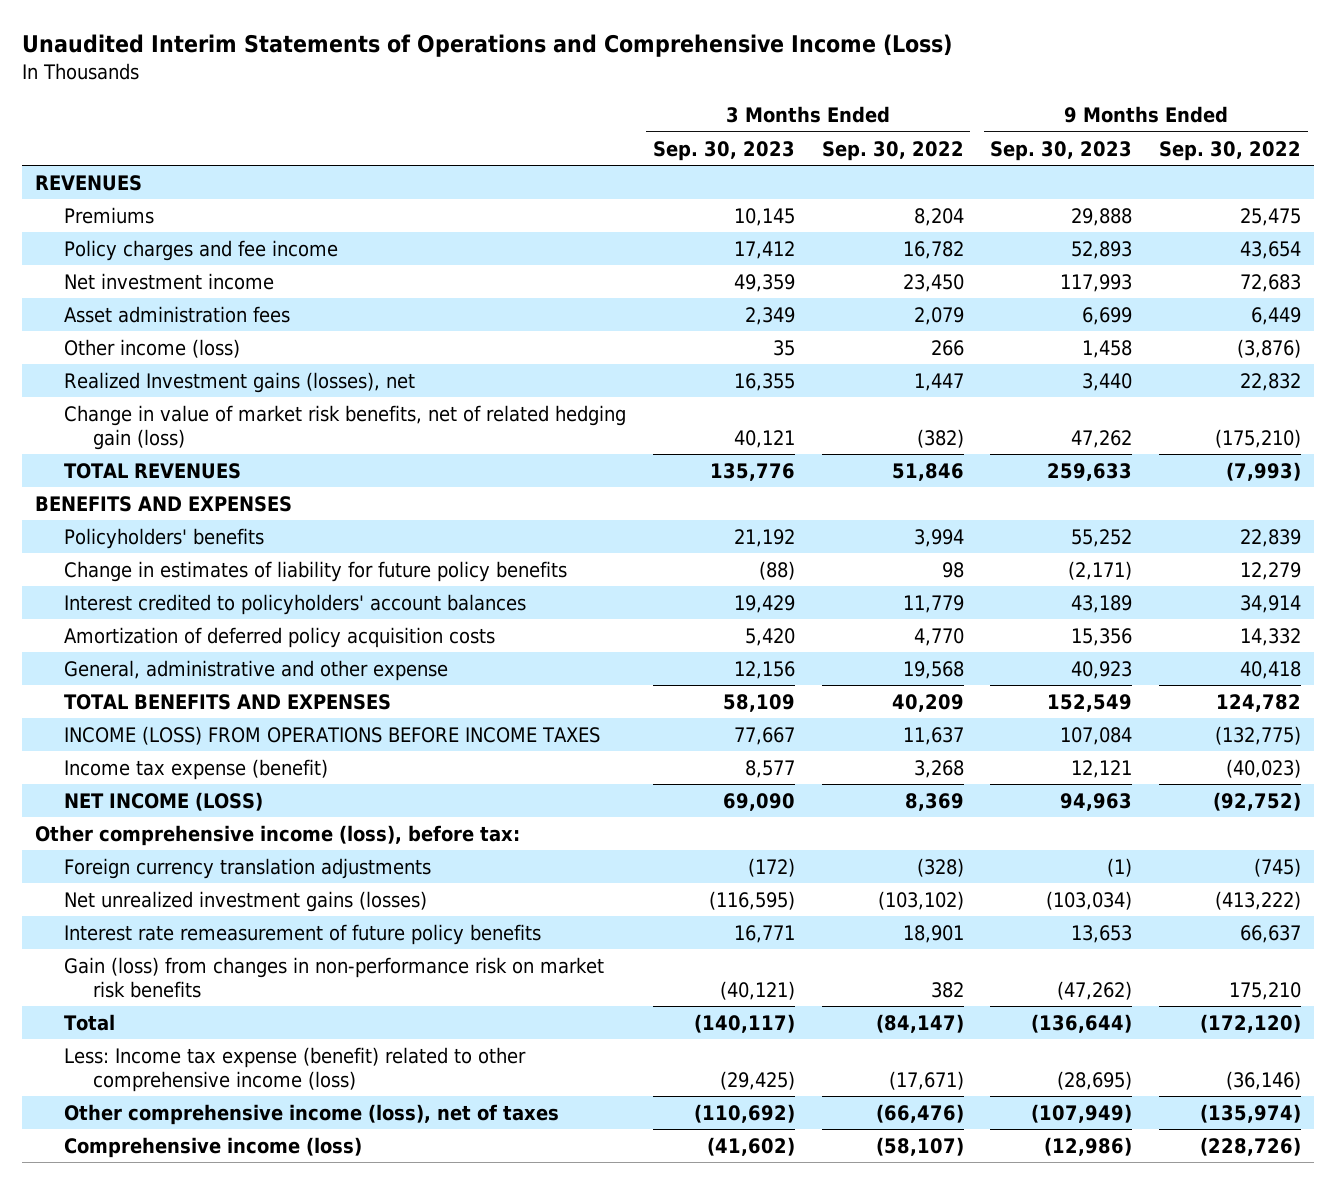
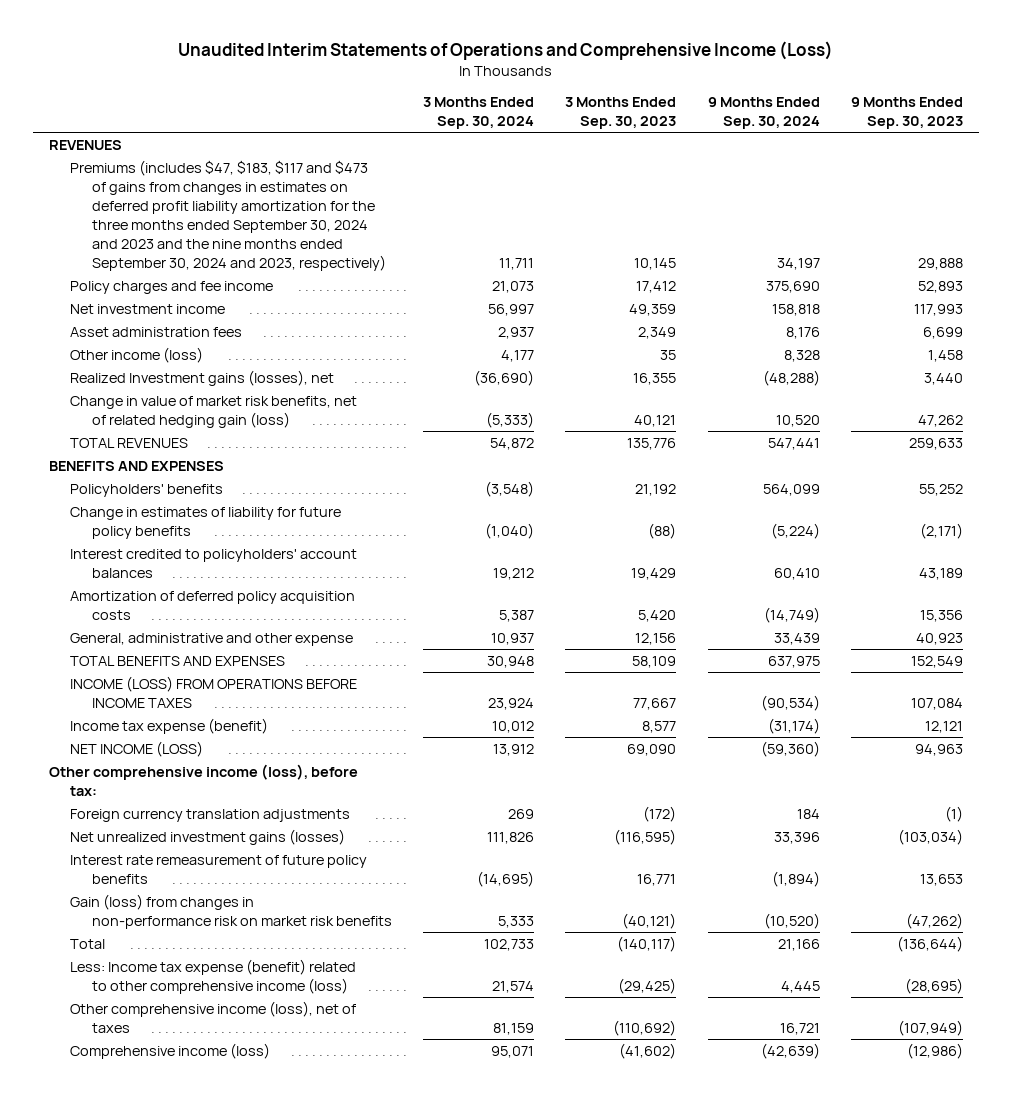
- | 3 Months Ended Sep. 30, 2023 | 3 Months Ended Sep. 30, 2022 | 9 Months Ended Sep. 30, 2023 | 9 Months Ended Sep. 30, 2022
+ | 3 Months Ended Sep. 30, 2024 | 3 Months Ended Sep. 30, 2023 | 9 Months Ended Sep. 30, 2024 | 9 Months Ended Sep. 30, 2023
- Premiums | 10,145 | 8,204 | 29,888 | 25,475
+ Premiums (includes $47, $183, $117 and $473 of gains from changes in estimates on deferred profit liability amortization for the three months ended September 30, 2024 and 2023 and the nine months ended September 30, 2024 and 2023, respectively) | 11,711 | 10,145 | 34,197 | 29,888

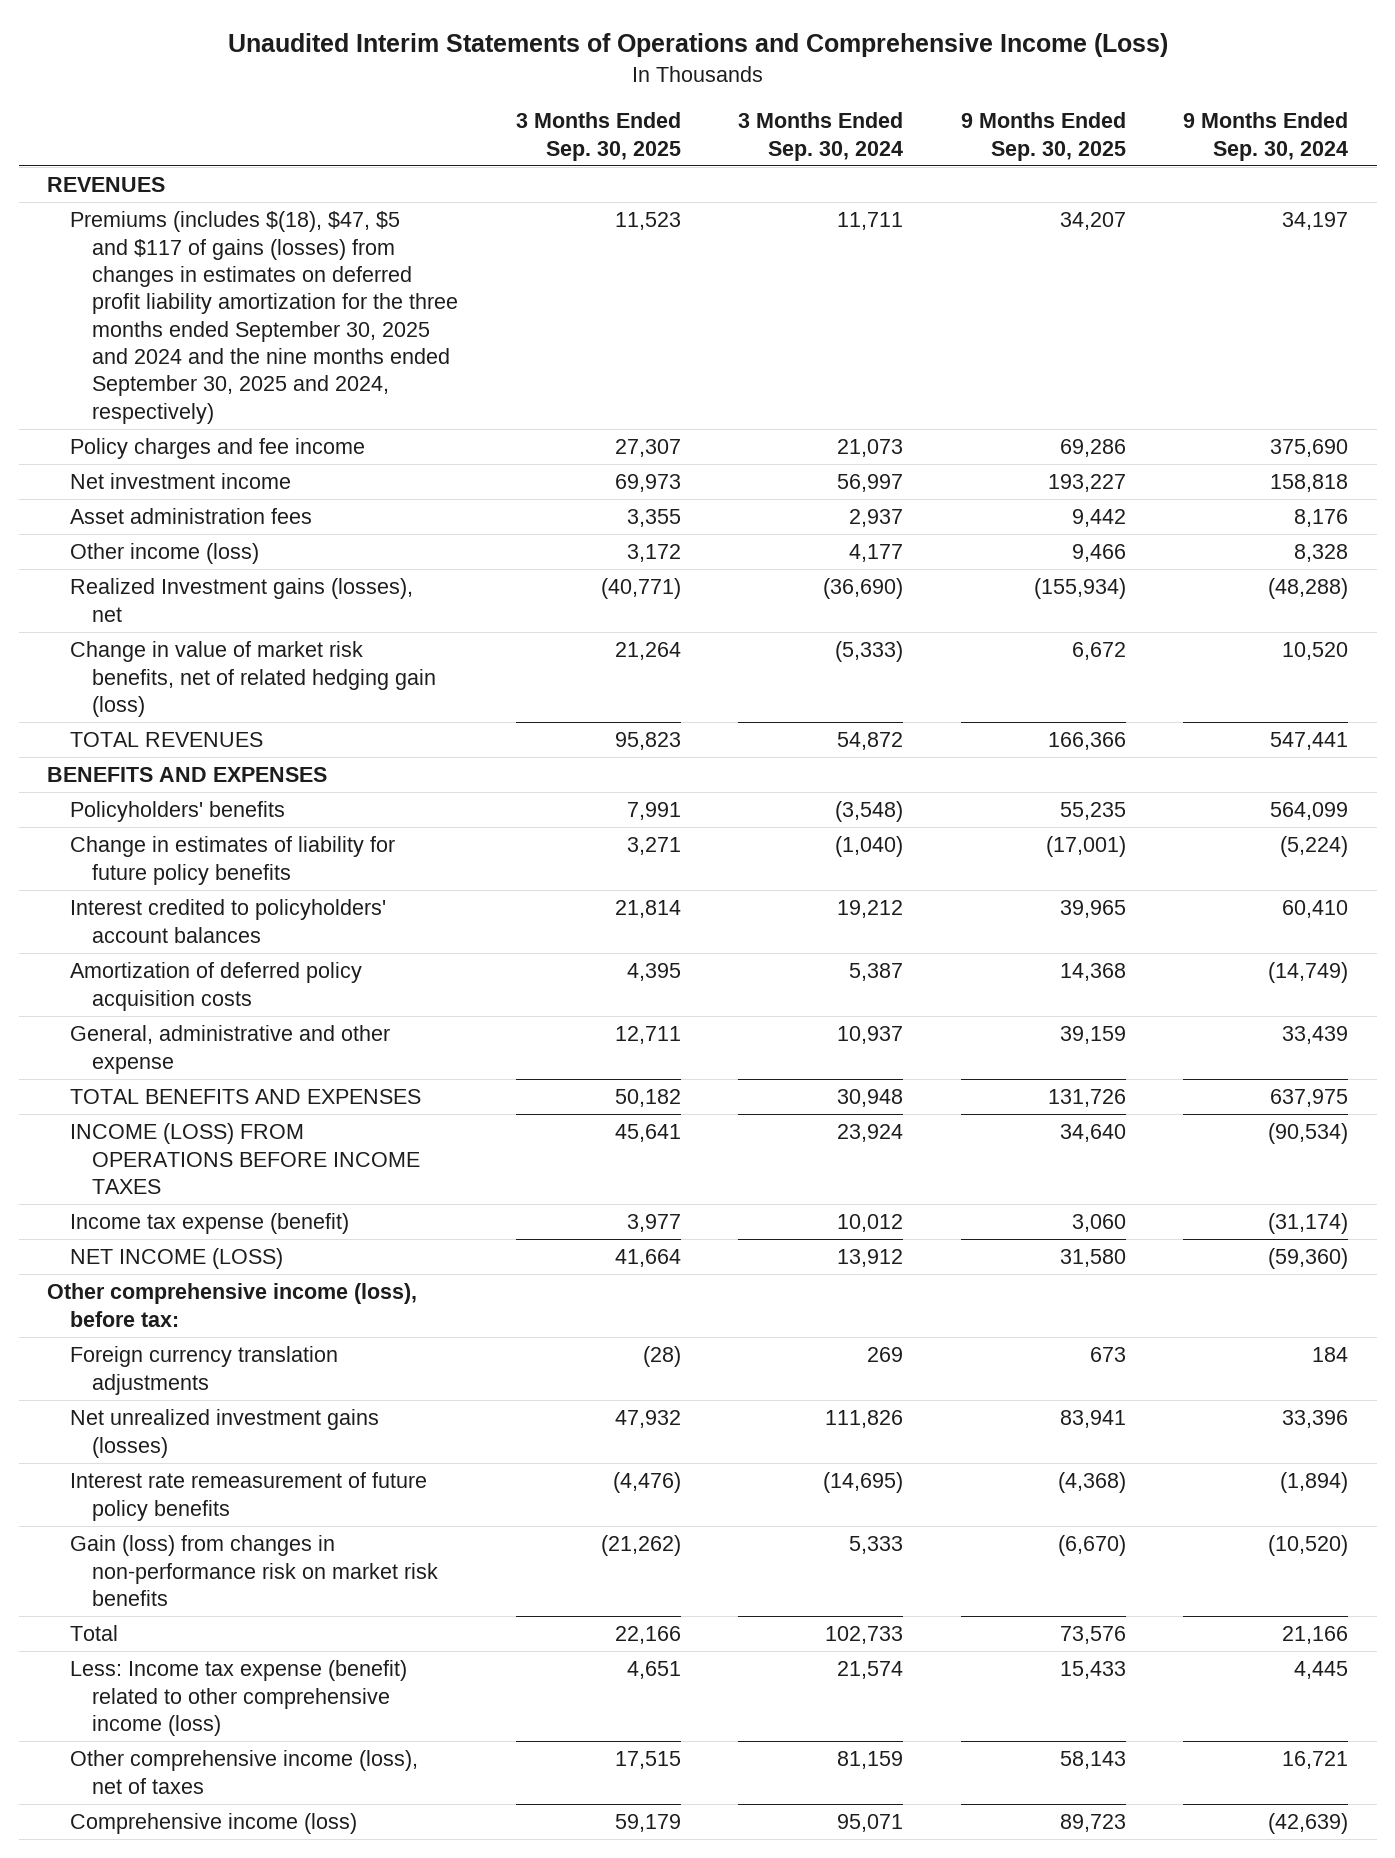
- | 3 Months Ended Sep. 30, 2024 | 3 Months Ended Sep. 30, 2023 | 9 Months Ended Sep. 30, 2024 | 9 Months Ended Sep. 30, 2023
+ | 3 Months Ended Sep. 30, 2025 | 3 Months Ended Sep. 30, 2024 | 9 Months Ended Sep. 30, 2025 | 9 Months Ended Sep. 30, 2024
- Premiums (includes $47, $183, $117 and $473 of gains from changes in estimates on deferred profit liability amortization for the three months ended September 30, 2024 and 2023 and the nine months ended September 30, 2024 and 2023, respectively) | 11,711 | 10,145 | 34,197 | 29,888
+ Premiums (includes $(18), $47, $5 and $117 of gains (losses) from changes in estimates on deferred profit liability amortization for the three months ended September 30, 2025 and 2024 and the nine months ended September 30, 2025 and 2024, respectively) | 11,523 | 11,711 | 34,207 | 34,197

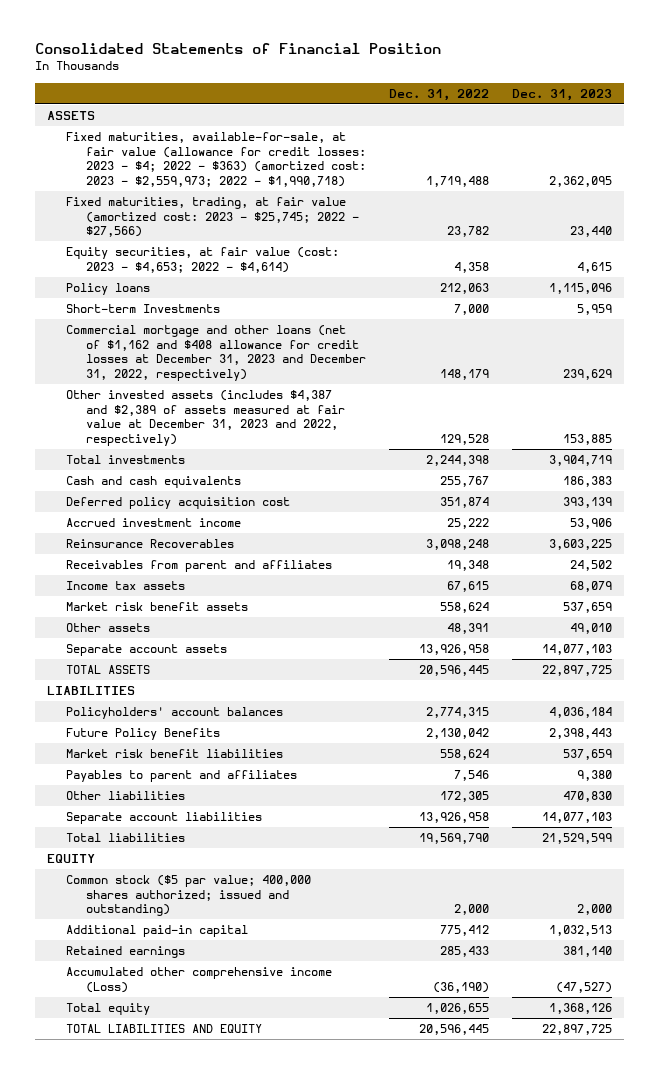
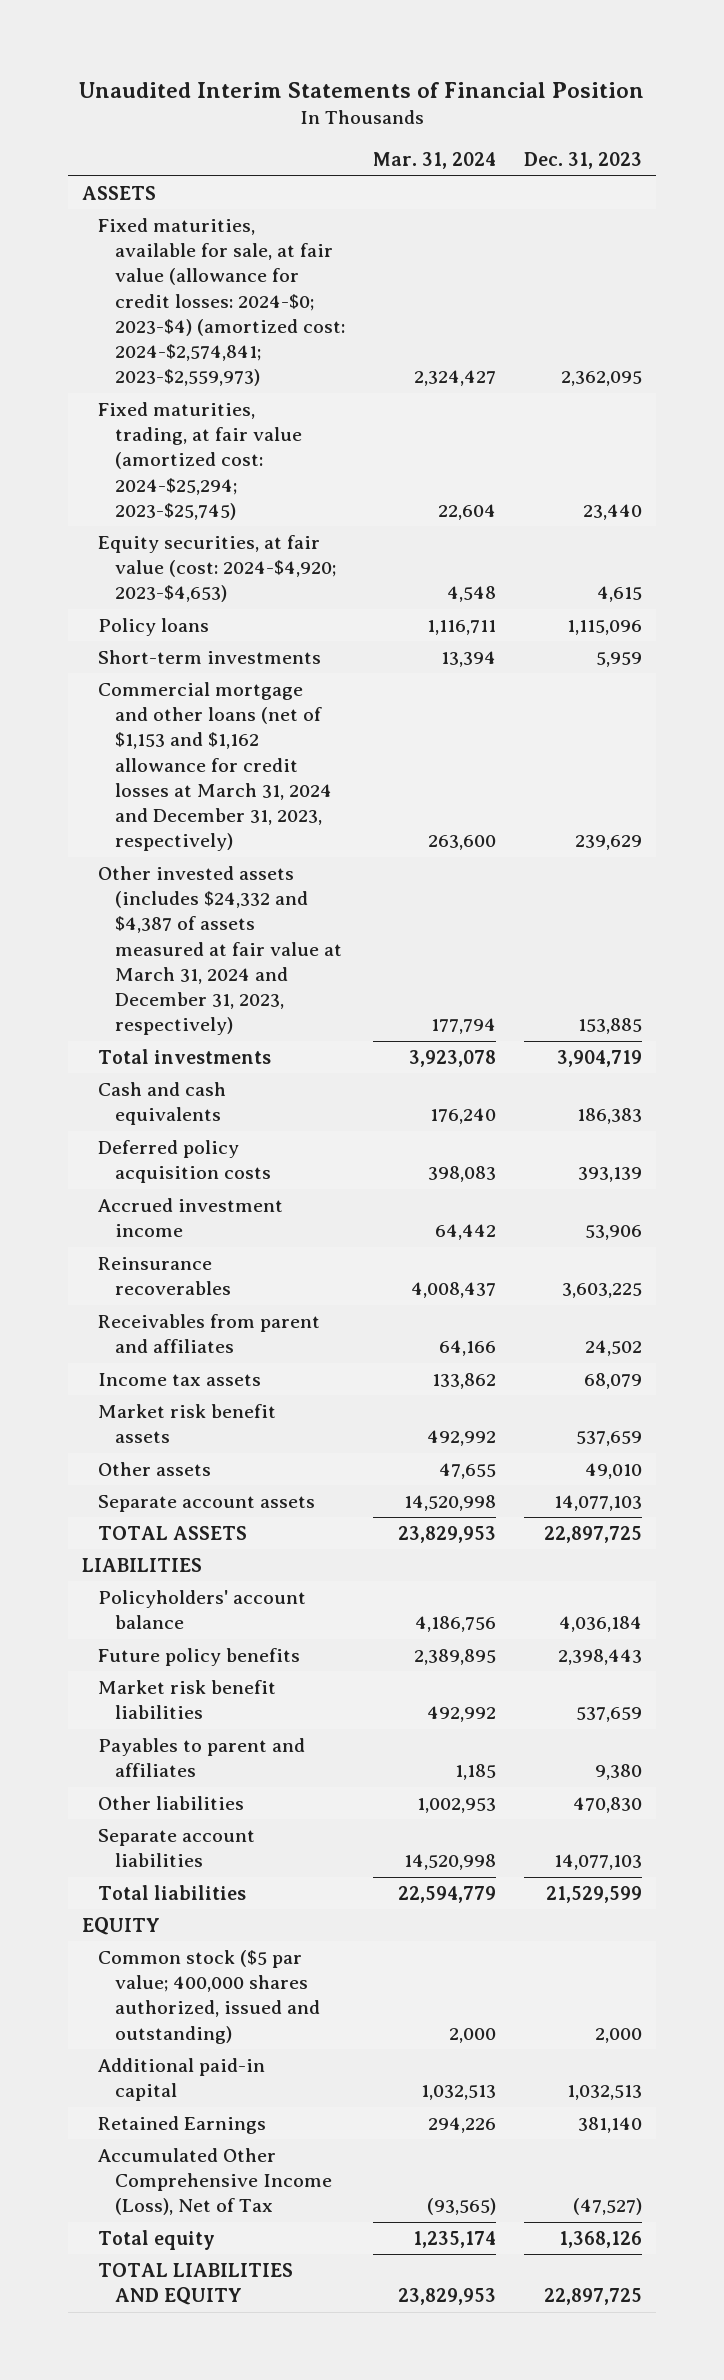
- Consolidated Statements of Financial Position
+ Unaudited Interim Statements of Financial Position
- | Dec. 31, 2022 | Dec. 31, 2023
+ | Mar. 31, 2024 | Dec. 31, 2023
- Fixed maturities, available-for-sale, at fair value (allowance for credit losses: 2023 - $4; 2022 - $363) (amortized cost: 2023 - $2,559,973; 2022 - $1,990,718) | 1,719,488 | 2,362,095
- Fixed maturities, trading, at fair value (amortized cost: 2023 - $25,745; 2022 - $27,566) | 23,782 | 23,440
- Equity securities, at fair value (cost: 2023 - $4,653; 2022 - $4,614) | 4,358 | 4,615
+ Fixed maturities, available for sale, at fair value (allowance for credit losses: 2024-$0; 2023-$4) (amortized cost: 2024-$2,574,841; 2023-$2,559,973) | 2,324,427 | 2,362,095
+ Fixed maturities, trading, at fair value (amortized cost: 2024-$25,294; 2023-$25,745) | 22,604 | 23,440
+ Equity securities, at fair value (cost: 2024-$4,920; 2023-$4,653) | 4,548 | 4,615
- Short-term Investments | 7,000 | 5,959
- Commercial mortgage and other loans (net of $1,162 and $408 allowance for credit losses at December 31, 2023 and December 31, 2022, respectively) | 148,179 | 239,629
- Other invested assets (includes $4,387 and $2,389 of assets measured at fair value at December 31, 2023 and 2022, respectively) | 129,528 | 153,885
+ Short-term investments | 13,394 | 5,959
+ Commercial mortgage and other loans (net of $1,153 and $1,162 allowance for credit losses at March 31, 2024 and December 31, 2023, respectively) | 263,600 | 239,629
+ Other invested assets (includes $24,332 and $4,387 of assets measured at fair value at March 31, 2024 and December 31, 2023, respectively) | 177,794 | 153,885
- Deferred policy acquisition cost | 351,874 | 393,139
+ Deferred policy acquisition costs | 398,083 | 393,139
- Reinsurance Recoverables | 3,098,248 | 3,603,225
+ Reinsurance recoverables | 4,008,437 | 3,603,225
- Policyholders' account balances | 2,774,315 | 4,036,184
- Future Policy Benefits | 2,130,042 | 2,398,443
+ Policyholders' account balance | 4,186,756 | 4,036,184
+ Future policy benefits | 2,389,895 | 2,398,443
- Common stock ($5 par value; 400,000 shares authorized; issued and outstanding) | 2,000 | 2,000
+ Common stock ($5 par value; 400,000 shares authorized, issued and outstanding) | 2,000 | 2,000
- Retained earnings | 285,433 | 381,140
- Accumulated other comprehensive income (Loss) | (36,190) | (47,527)
+ Retained Earnings | 294,226 | 381,140
+ Accumulated Other Comprehensive Income (Loss), Net of Tax | (93,565) | (47,527)

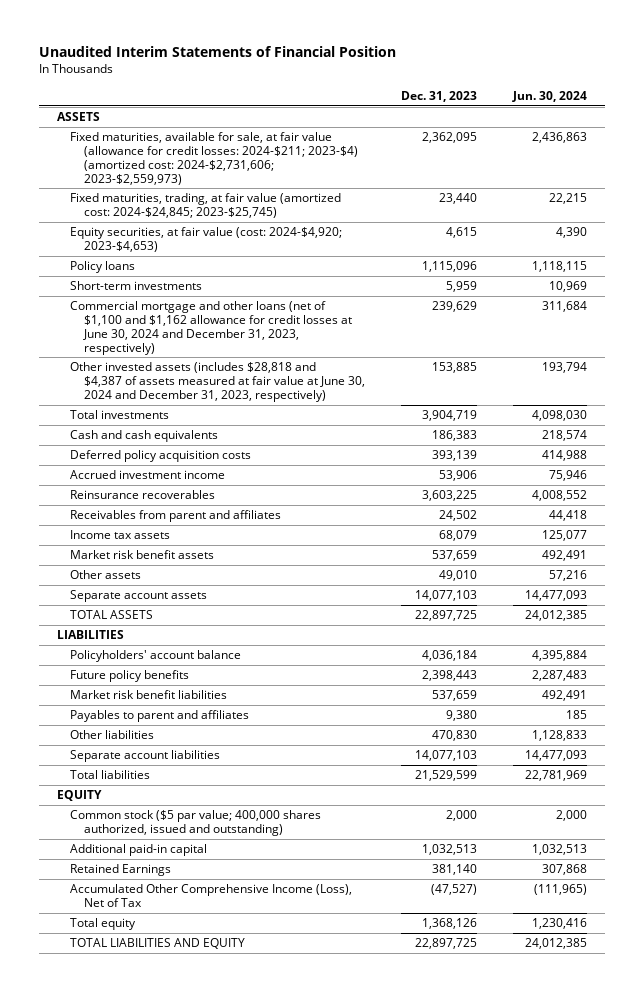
- | Mar. 31, 2024 | Dec. 31, 2023
+ | Dec. 31, 2023 | Jun. 30, 2024
- Fixed maturities, available for sale, at fair value (allowance for credit losses: 2024-$0; 2023-$4) (amortized cost: 2024-$2,574,841; 2023-$2,559,973) | 2,324,427 | 2,362,095
- Fixed maturities, trading, at fair value (amortized cost: 2024-$25,294; 2023-$25,745) | 22,604 | 23,440
+ Fixed maturities, available for sale, at fair value (allowance for credit losses: 2024-$211; 2023-$4) (amortized cost: 2024-$2,731,606; 2023-$2,559,973) | 2,362,095 | 2,436,863
+ Fixed maturities, trading, at fair value (amortized cost: 2024-$24,845; 2023-$25,745) | 23,440 | 22,215
- Commercial mortgage and other loans (net of $1,153 and $1,162 allowance for credit losses at March 31, 2024 and December 31, 2023, respectively) | 263,600 | 239,629
- Other invested assets (includes $24,332 and $4,387 of assets measured at fair value at March 31, 2024 and December 31, 2023, respectively) | 177,794 | 153,885
+ Commercial mortgage and other loans (net of $1,100 and $1,162 allowance for credit losses at June 30, 2024 and December 31, 2023, respectively) | 239,629 | 311,684
+ Other invested assets (includes $28,818 and $4,387 of assets measured at fair value at June 30, 2024 and December 31, 2023, respectively) | 153,885 | 193,794

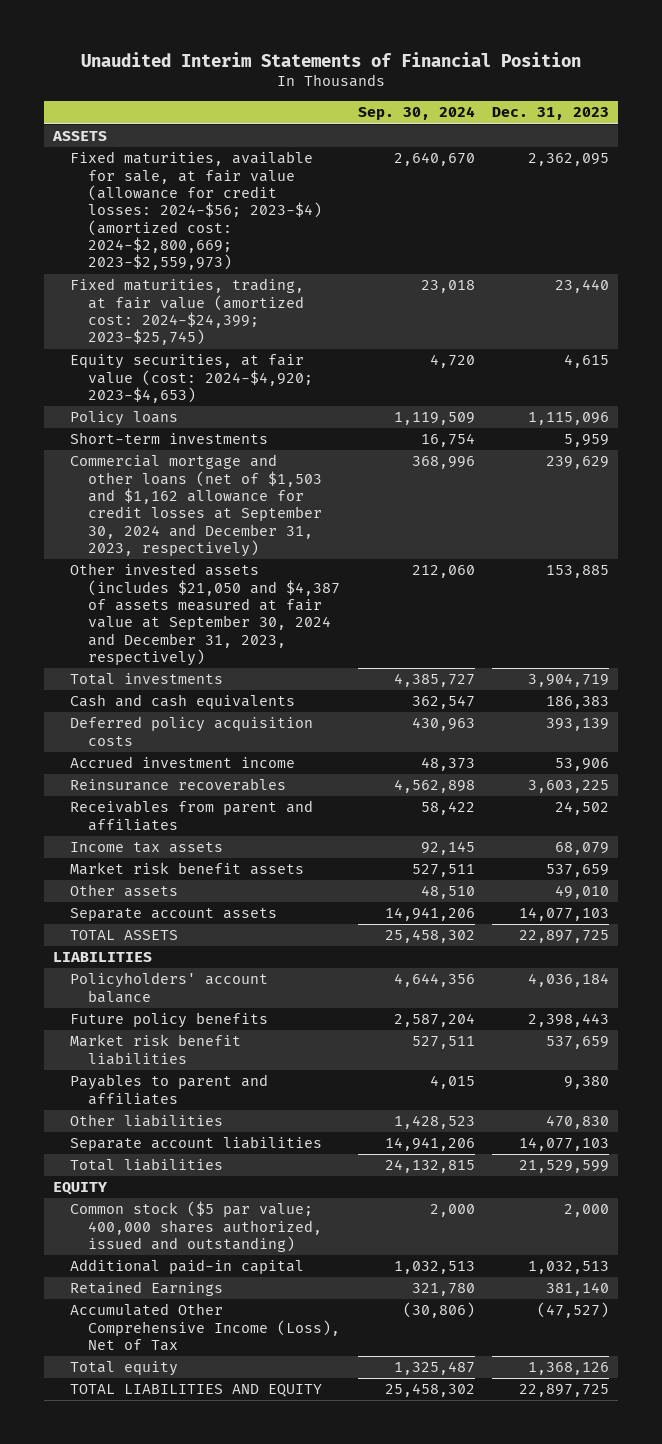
- | Dec. 31, 2023 | Jun. 30, 2024
+ | Sep. 30, 2024 | Dec. 31, 2023
- Fixed maturities, available for sale, at fair value (allowance for credit losses: 2024-$211; 2023-$4) (amortized cost: 2024-$2,731,606; 2023-$2,559,973) | 2,362,095 | 2,436,863
- Fixed maturities, trading, at fair value (amortized cost: 2024-$24,845; 2023-$25,745) | 23,440 | 22,215
+ Fixed maturities, available for sale, at fair value (allowance for credit losses: 2024-$56; 2023-$4) (amortized cost: 2024-$2,800,669; 2023-$2,559,973) | 2,640,670 | 2,362,095
+ Fixed maturities, trading, at fair value (amortized cost: 2024-$24,399; 2023-$25,745) | 23,018 | 23,440
- Commercial mortgage and other loans (net of $1,100 and $1,162 allowance for credit losses at June 30, 2024 and December 31, 2023, respectively) | 239,629 | 311,684
- Other invested assets (includes $28,818 and $4,387 of assets measured at fair value at June 30, 2024 and December 31, 2023, respectively) | 153,885 | 193,794
+ Commercial mortgage and other loans (net of $1,503 and $1,162 allowance for credit losses at September 30, 2024 and December 31, 2023, respectively) | 368,996 | 239,629
+ Other invested assets (includes $21,050 and $4,387 of assets measured at fair value at September 30, 2024 and December 31, 2023, respectively) | 212,060 | 153,885

